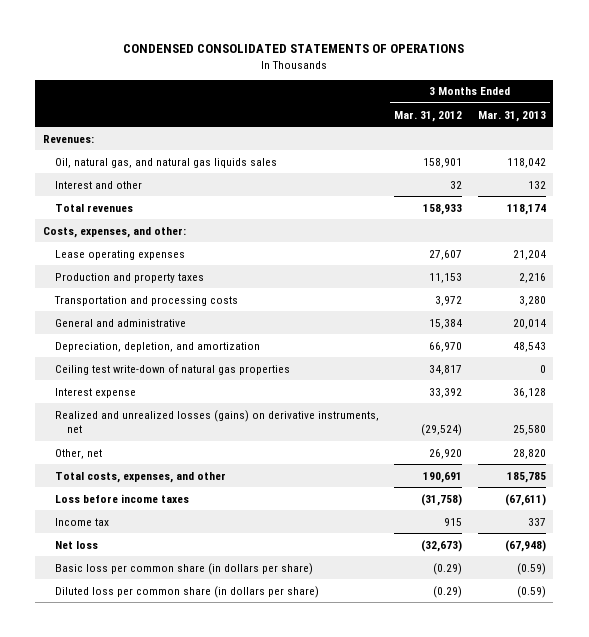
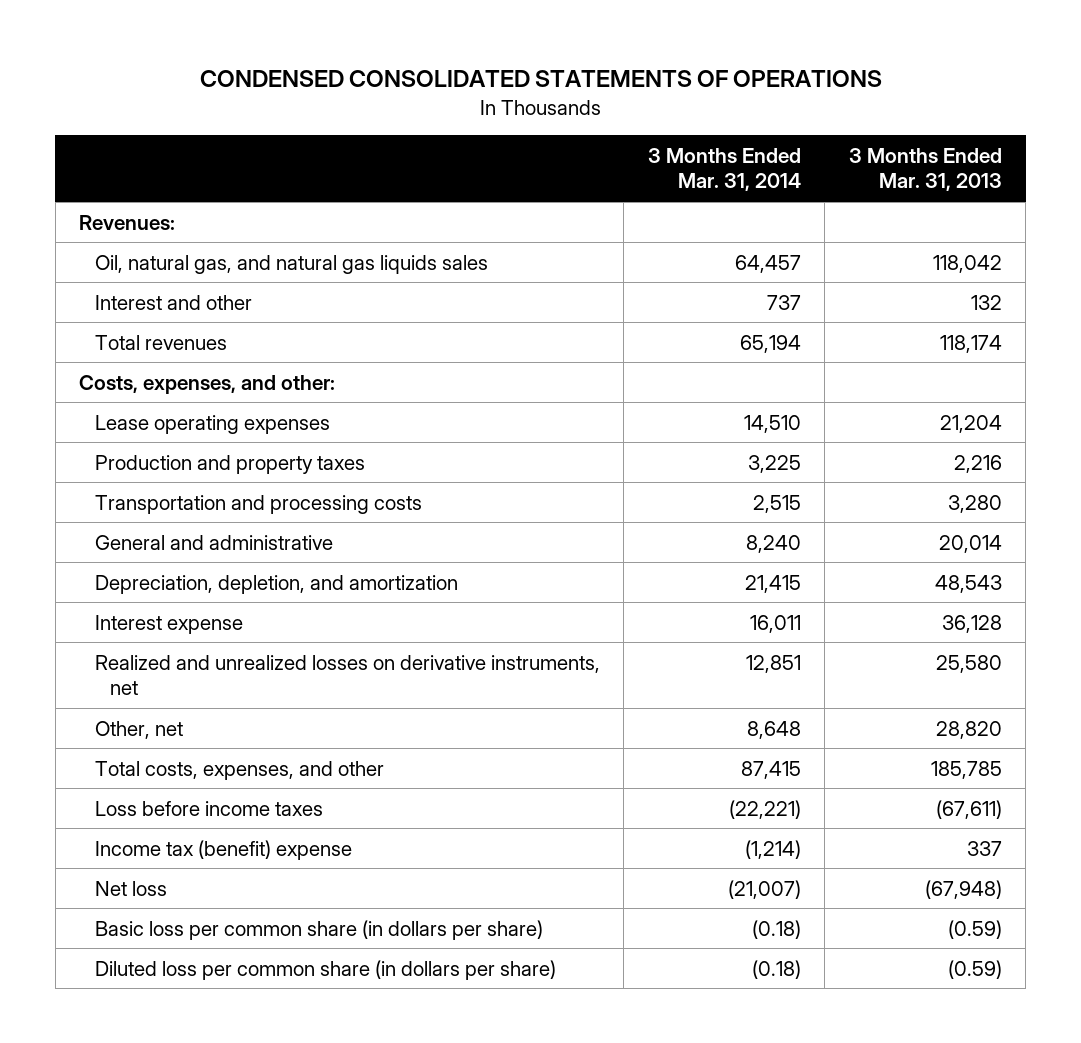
- | 3 Months Ended Mar. 31, 2012 | 3 Months Ended Mar. 31, 2013
+ | 3 Months Ended Mar. 31, 2014 | 3 Months Ended Mar. 31, 2013
- Ceiling test write-down of natural gas properties | 34,817 | 0
- Realized and unrealized losses (gains) on derivative instruments, net | (29,524) | 25,580
+ Realized and unrealized losses on derivative instruments, net | 12,851 | 25,580
- Income tax | 915 | 337
+ Income tax (benefit) expense | (1,214) | 337

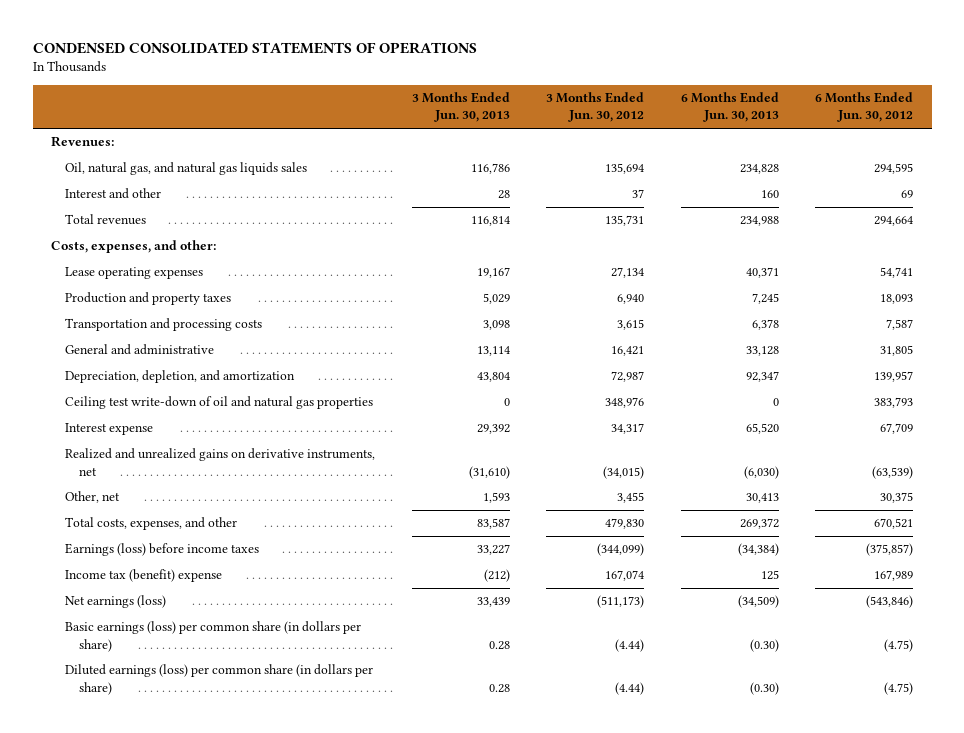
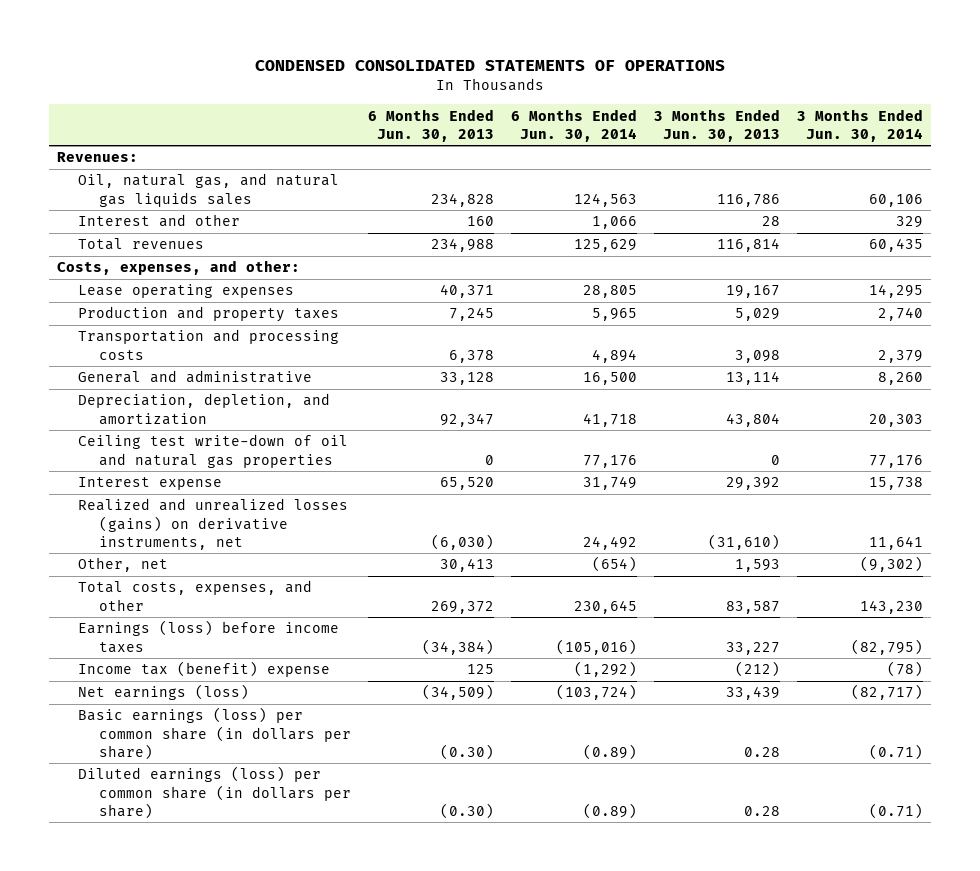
- | 3 Months Ended Jun. 30, 2013 | 3 Months Ended Jun. 30, 2012 | 6 Months Ended Jun. 30, 2013 | 6 Months Ended Jun. 30, 2012
+ | 6 Months Ended Jun. 30, 2013 | 6 Months Ended Jun. 30, 2014 | 3 Months Ended Jun. 30, 2013 | 3 Months Ended Jun. 30, 2014
- Realized and unrealized gains on derivative instruments, net | (31,610) | (34,015) | (6,030) | (63,539)
+ Realized and unrealized losses (gains) on derivative instruments, net | (6,030) | 24,492 | (31,610) | 11,641

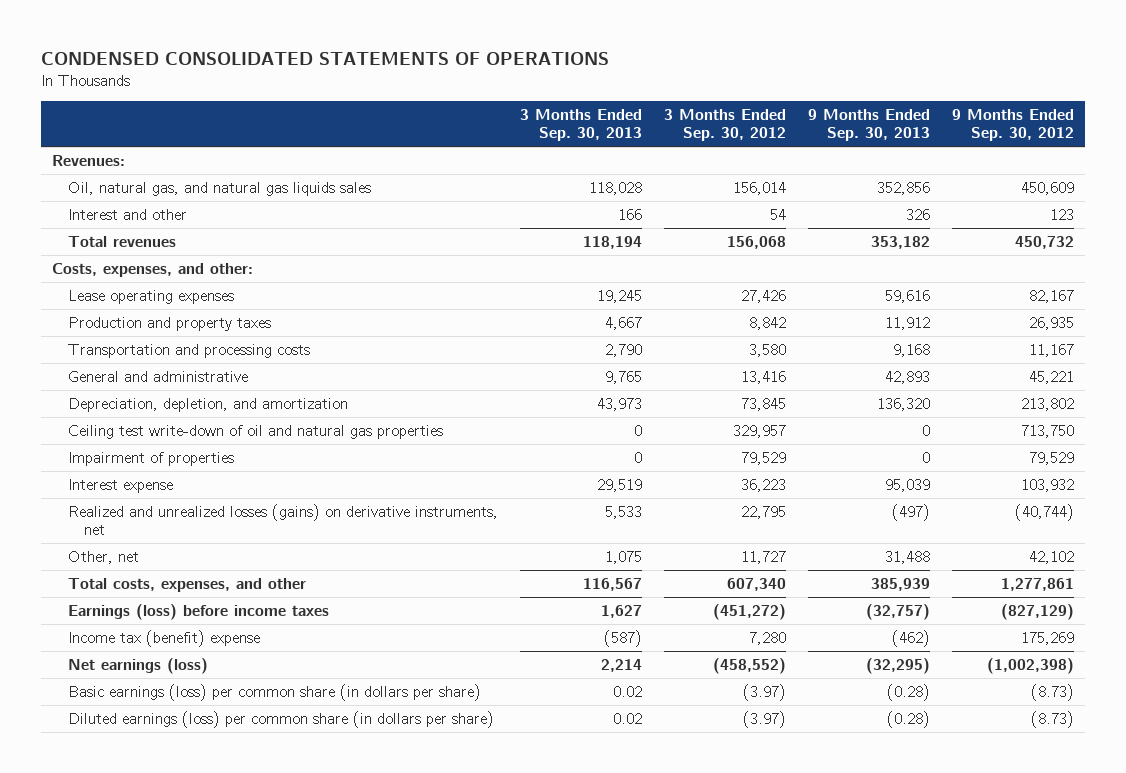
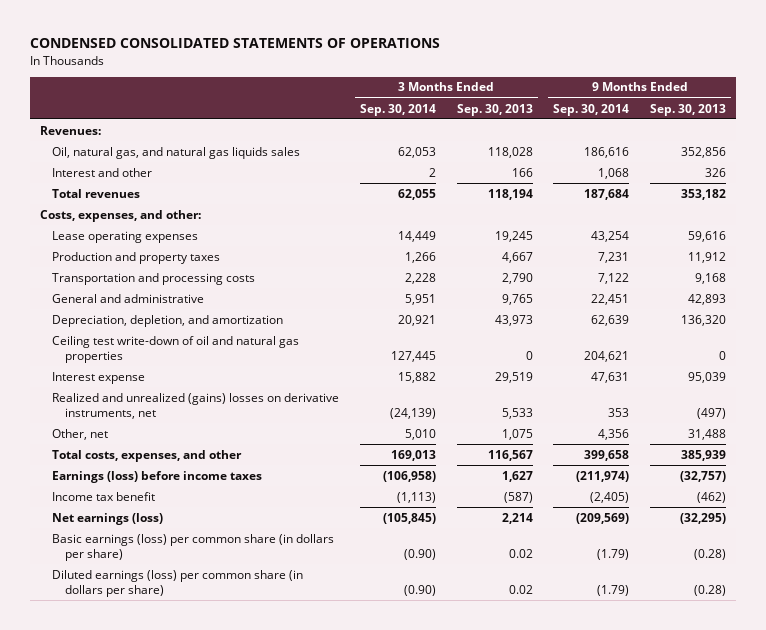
- | 3 Months Ended Sep. 30, 2013 | 3 Months Ended Sep. 30, 2012 | 9 Months Ended Sep. 30, 2013 | 9 Months Ended Sep. 30, 2012
+ | 3 Months Ended Sep. 30, 2014 | 3 Months Ended Sep. 30, 2013 | 9 Months Ended Sep. 30, 2014 | 9 Months Ended Sep. 30, 2013
- Impairment of properties | 0 | 79,529 | 0 | 79,529
- Realized and unrealized losses (gains) on derivative instruments, net | 5,533 | 22,795 | (497) | (40,744)
+ Realized and unrealized (gains) losses on derivative instruments, net | (24,139) | 5,533 | 353 | (497)
- Income tax (benefit) expense | (587) | 7,280 | (462) | 175,269
+ Income tax benefit | (1,113) | (587) | (2,405) | (462)

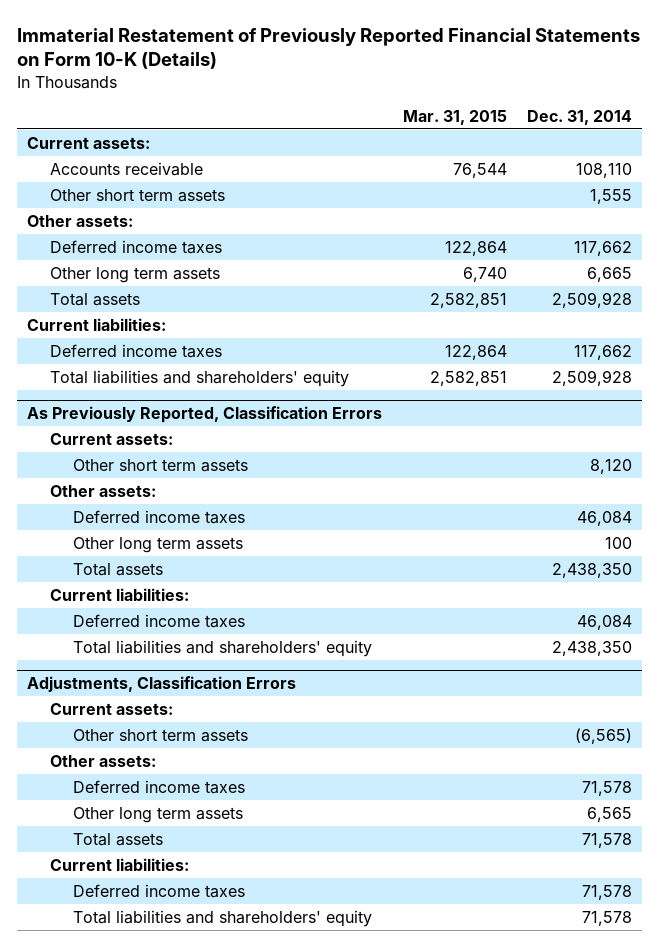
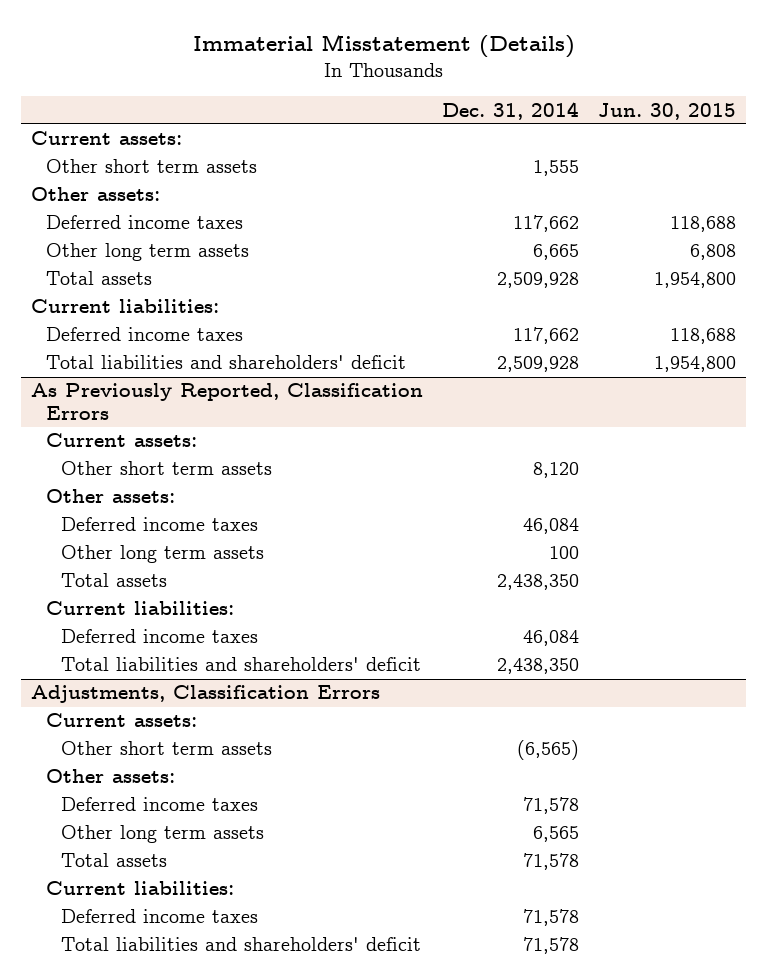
- Immaterial Restatement of Previously Reported Financial Statements on Form 10-K (Details)
+ Immaterial Misstatement (Details)
- | Mar. 31, 2015 | Dec. 31, 2014
+ | Dec. 31, 2014 | Jun. 30, 2015
- Accounts receivable | 76,544 | 108,110
- Total liabilities and shareholders' equity | 2,582,851 | 2,509,928
+ Total liabilities and shareholders' deficit | 2,509,928 | 1,954,800
@ As Previously Reported, Classification Errors
- Total liabilities and shareholders' equity | | 2,438,350
+ Total liabilities and shareholders' deficit | 2,438,350 |
@ Adjustments, Classification Errors
- Total liabilities and shareholders' equity | | 71,578
+ Total liabilities and shareholders' deficit | 71,578 |

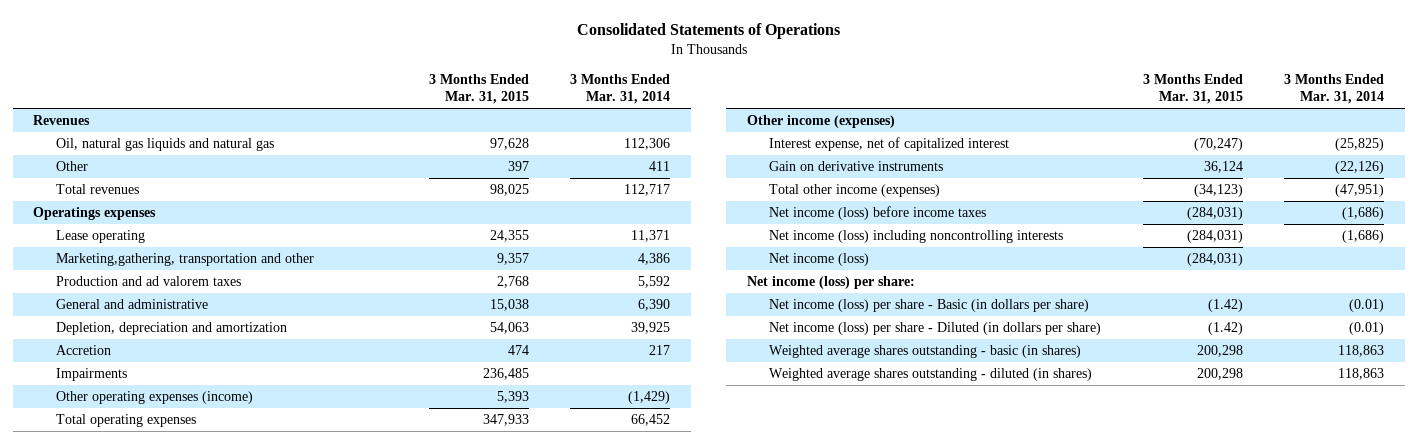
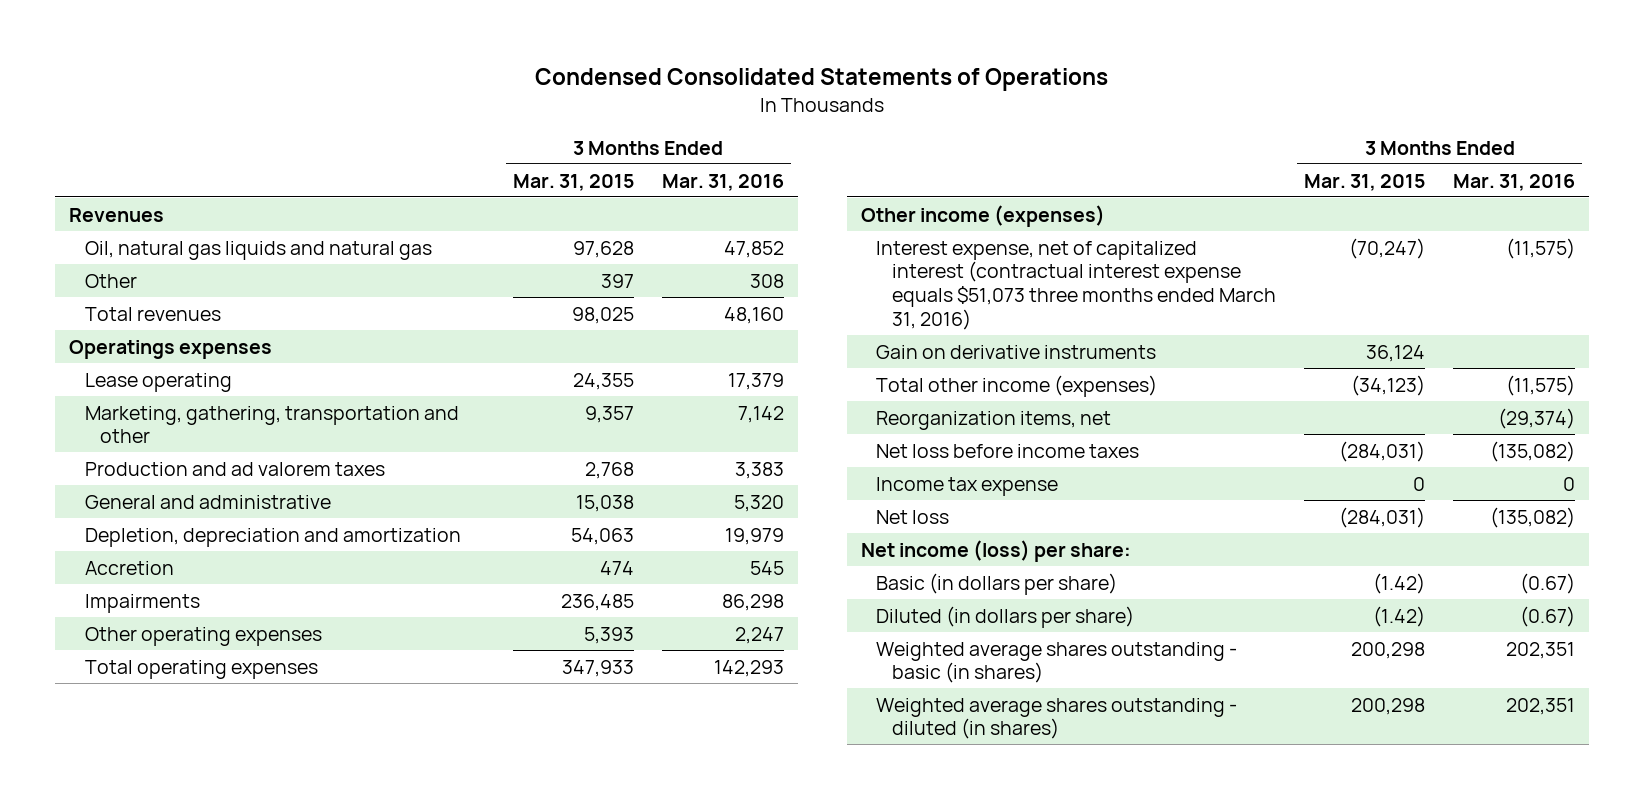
- Consolidated Statements of Operations
+ Condensed Consolidated Statements of Operations
- | 3 Months Ended Mar. 31, 2015 | 3 Months Ended Mar. 31, 2014
+ | 3 Months Ended Mar. 31, 2015 | 3 Months Ended Mar. 31, 2016
- Marketing,gathering, transportation and other | 9,357 | 4,386
+ Marketing, gathering, transportation and other | 9,357 | 7,142
- Other operating expenses (income) | 5,393 | (1,429)
+ Other operating expenses | 5,393 | 2,247
- Interest expense, net of capitalized interest | (70,247) | (25,825)
+ Interest expense, net of capitalized interest (contractual interest expense equals $51,073 three months ended March 31, 2016) | (70,247) | (11,575)
- Net income (loss) before income taxes | (284,031) | (1,686)
- Net income (loss) including noncontrolling interests | (284,031) | (1,686)
- Net income (loss) | (284,031) |
+ Reorganization items, net | | (29,374)
+ Net loss before income taxes | (284,031) | (135,082)
+ Income tax expense | 0 | 0
+ Net loss | (284,031) | (135,082)
- Net income (loss) per share - Basic (in dollars per share) | (1.42) | (0.01)
- Net income (loss) per share - Diluted (in dollars per share) | (1.42) | (0.01)
+ Basic (in dollars per share) | (1.42) | (0.67)
+ Diluted (in dollars per share) | (1.42) | (0.67)

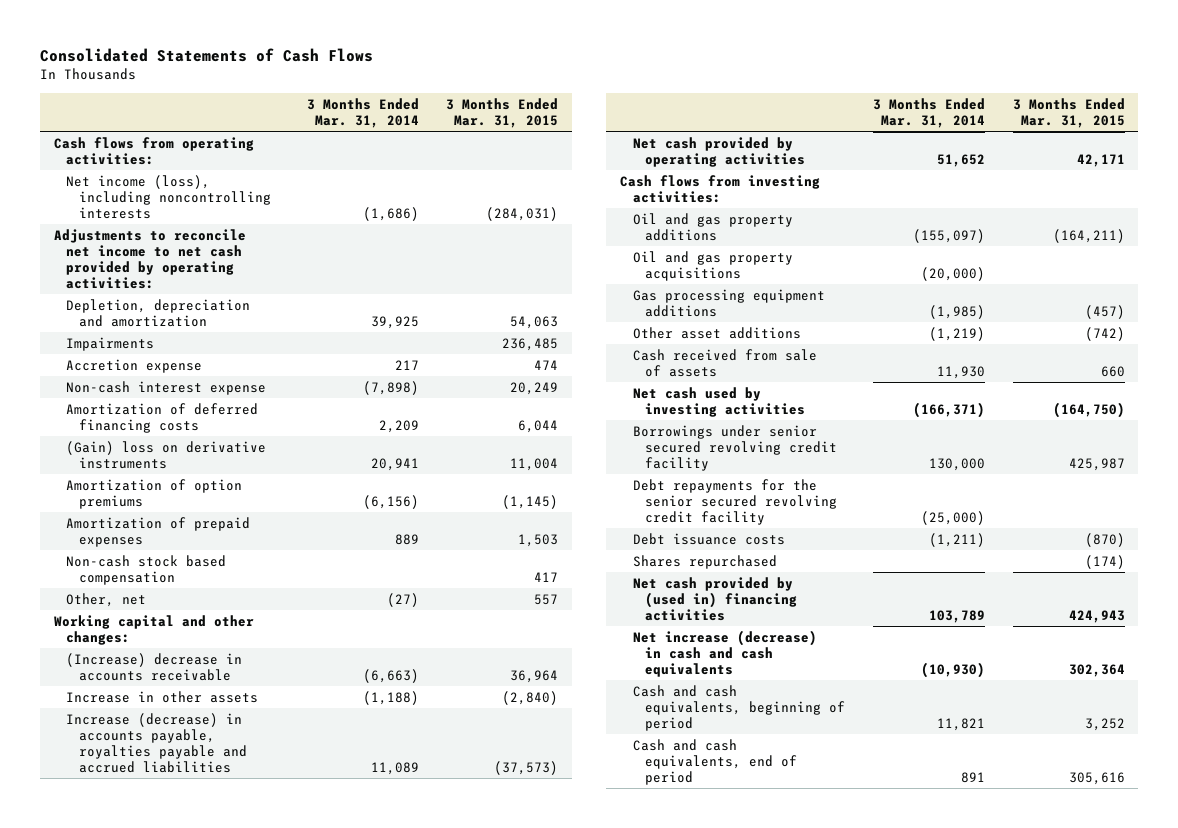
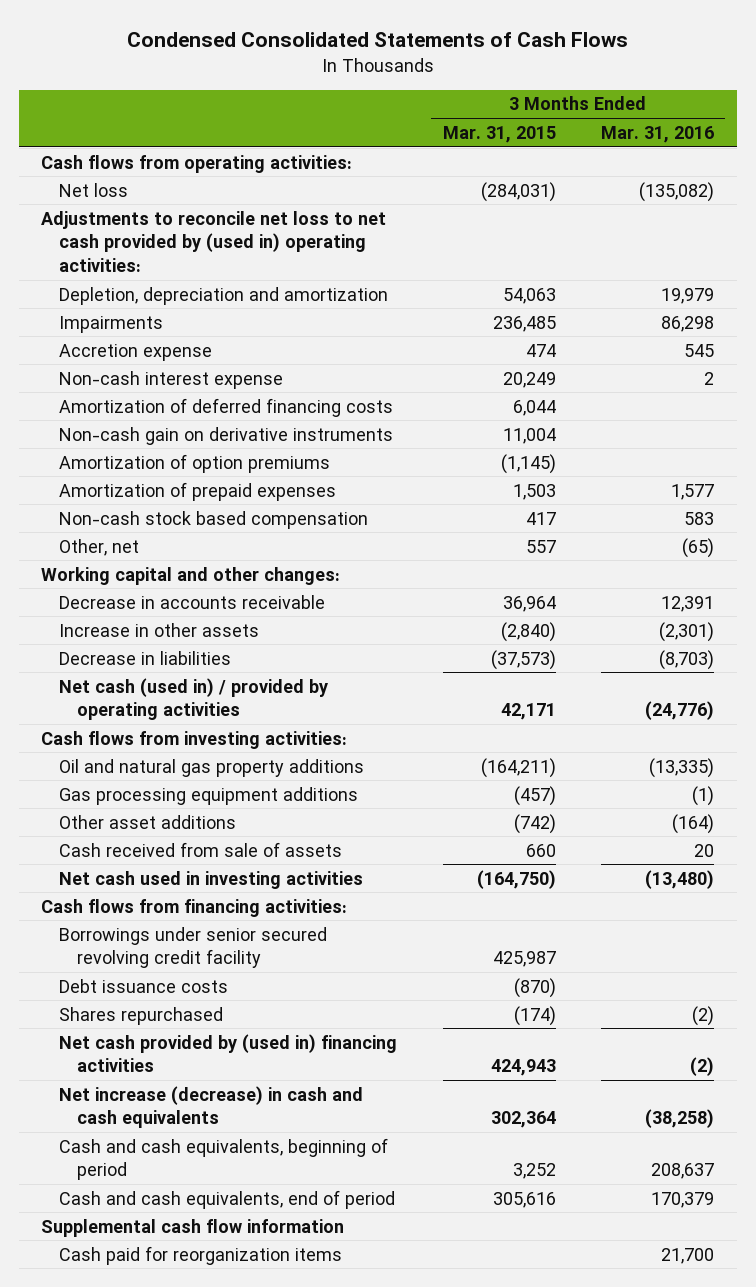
- Consolidated Statements of Cash Flows
+ Condensed Consolidated Statements of Cash Flows
- | 3 Months Ended Mar. 31, 2014 | 3 Months Ended Mar. 31, 2015
+ | 3 Months Ended Mar. 31, 2015 | 3 Months Ended Mar. 31, 2016
- Net income (loss), including noncontrolling interests | (1,686) | (284,031)
- Adjustments to reconcile net income to net cash provided by operating activities:
+ Net loss | (284,031) | (135,082)
+ Adjustments to reconcile net loss to net cash provided by (used in) operating activities:
- (Gain) loss on derivative instruments | 20,941 | 11,004
+ Non-cash gain on derivative instruments | 11,004 |
- (Increase) decrease in accounts receivable | (6,663) | 36,964
+ Decrease in accounts receivable | 36,964 | 12,391
- Increase (decrease) in accounts payable, royalties payable and accrued liabilities | 11,089 | (37,573)
- Net cash provided by operating activities | 51,652 | 42,171
+ Decrease in liabilities | (37,573) | (8,703)
+ Net cash (used in) / provided by operating activities | 42,171 | (24,776)
- Oil and gas property additions | (155,097) | (164,211)
- Oil and gas property acquisitions | (20,000) |
+ Oil and natural gas property additions | (164,211) | (13,335)
- Net cash used by investing activities | (166,371) | (164,750)
+ Net cash used in investing activities | (164,750) | (13,480)
+ Cash flows from financing activities:
- Debt repayments for the senior secured revolving credit facility | (25,000) |
+ Supplemental cash flow information
+ Cash paid for reorganization items | | 21,700

